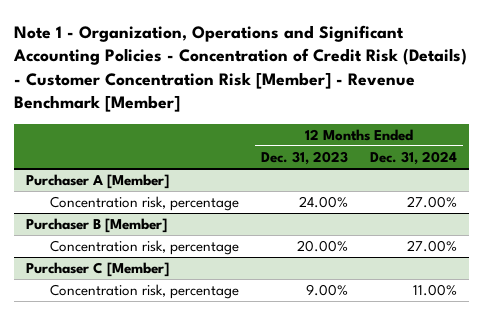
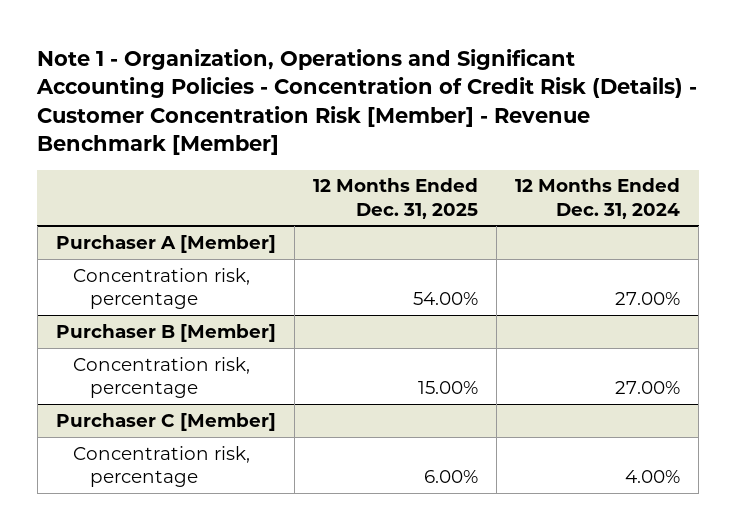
- | 12 Months Ended Dec. 31, 2023 | 12 Months Ended Dec. 31, 2024
+ | 12 Months Ended Dec. 31, 2025 | 12 Months Ended Dec. 31, 2024
@ Purchaser C [Member]
- Concentration risk, percentage | 9.00% | 11.00%
+ Concentration risk, percentage | 6.00% | 4.00%

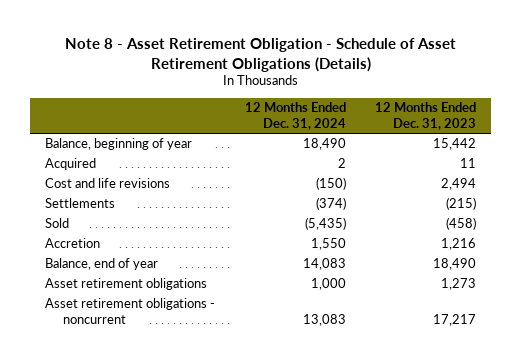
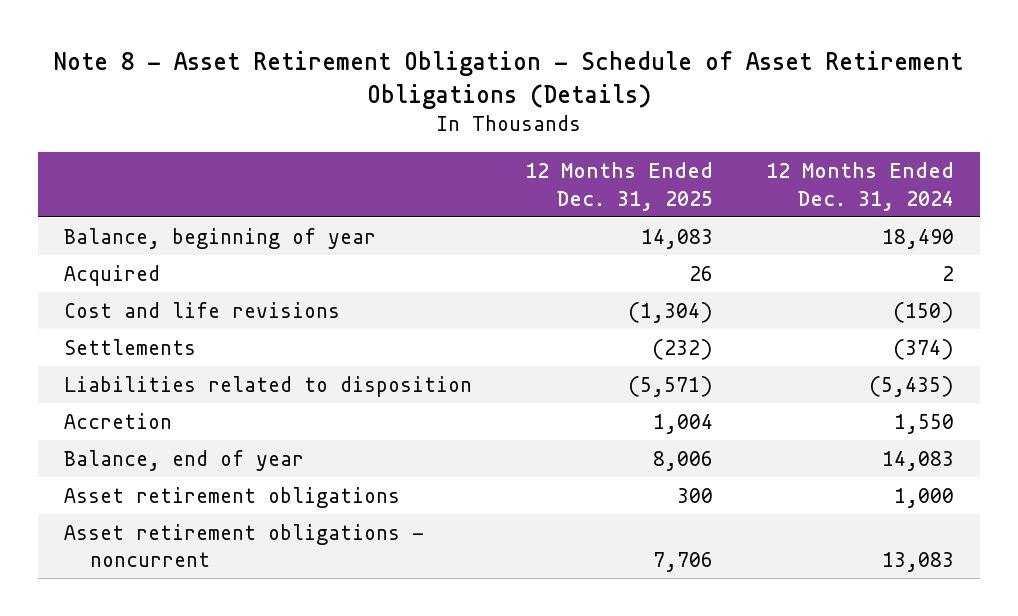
- | 12 Months Ended Dec. 31, 2024 | 12 Months Ended Dec. 31, 2023
+ | 12 Months Ended Dec. 31, 2025 | 12 Months Ended Dec. 31, 2024
- Sold | (5,435) | (458)
+ Liabilities related to disposition | (5,571) | (5,435)

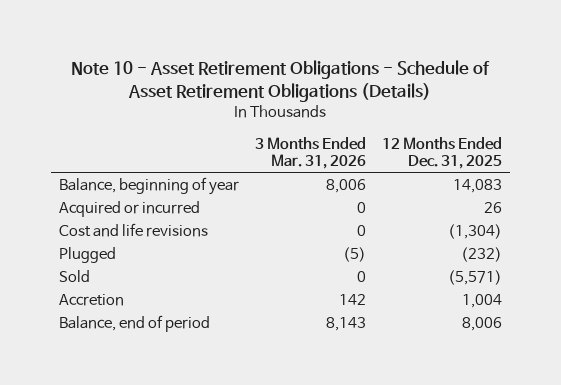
- Note 8 - Asset Retirement Obligation - Schedule of Asset Retirement Obligations (Details)
+ Note 10 - Asset Retirement Obligations - Schedule of Asset Retirement Obligations (Details)
- | 12 Months Ended Dec. 31, 2025 | 12 Months Ended Dec. 31, 2024
+ | 3 Months Ended Mar. 31, 2026 | 12 Months Ended Dec. 31, 2025
- Acquired | 26 | 2
+ Acquired or incurred | 0 | 26
- Settlements | (232) | (374)
- Liabilities related to disposition | (5,571) | (5,435)
+ Plugged | (5) | (232)
+ Sold | 0 | (5,571)
- Balance, end of year | 8,006 | 14,083
- Asset retirement obligations | 300 | 1,000
- Asset retirement obligations - noncurrent | 7,706 | 13,083
+ Balance, end of period | 8,143 | 8,006

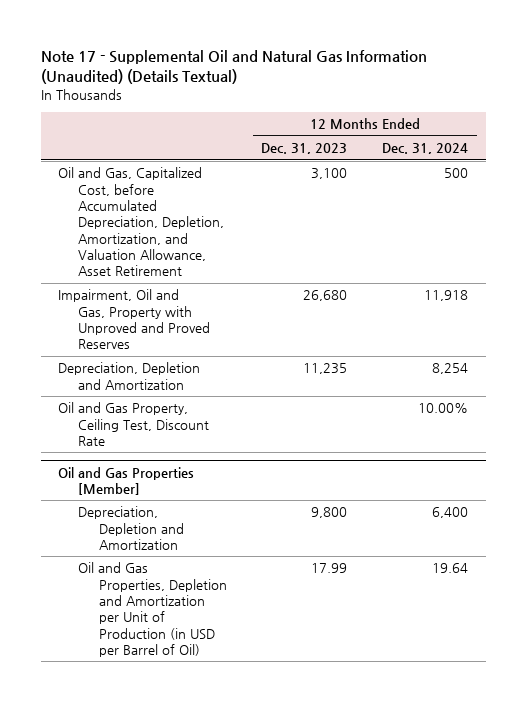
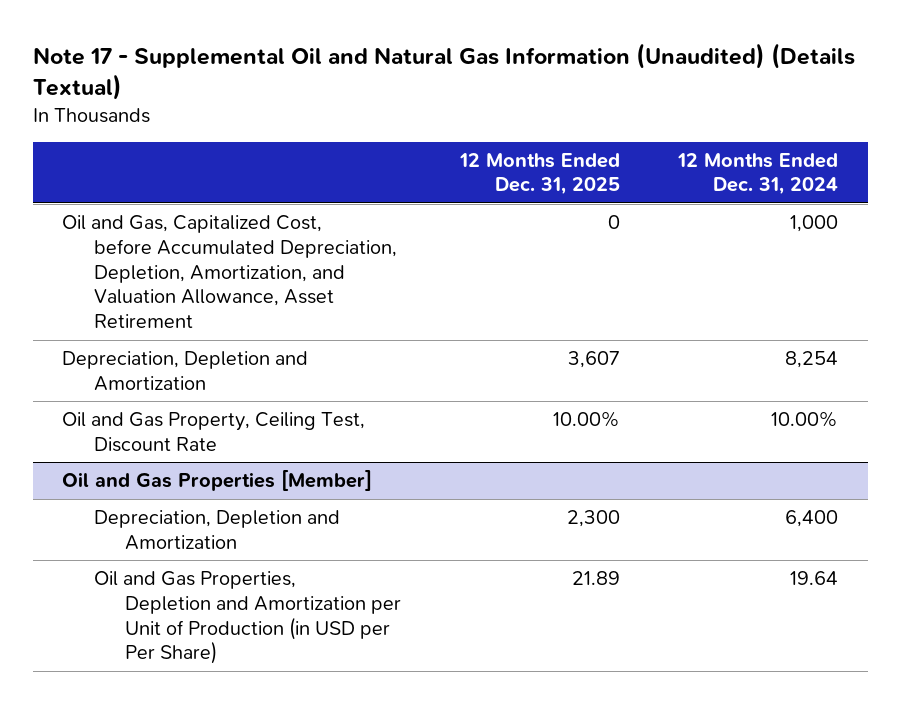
- | 12 Months Ended Dec. 31, 2023 | 12 Months Ended Dec. 31, 2024
+ | 12 Months Ended Dec. 31, 2025 | 12 Months Ended Dec. 31, 2024
- Oil and Gas, Capitalized Cost, before Accumulated Depreciation, Depletion, Amortization, and Valuation Allowance, Asset Retirement | 3,100 | 500
- Impairment, Oil and Gas, Property with Unproved and Proved Reserves | 26,680 | 11,918
+ Oil and Gas, Capitalized Cost, before Accumulated Depreciation, Depletion, Amortization, and Valuation Allowance, Asset Retirement | 0 | 1,000
@ Oil and Gas Properties [Member]
- Oil and Gas Properties, Depletion and Amortization per Unit of Production (in USD per Barrel of Oil) | 17.99 | 19.64
+ Oil and Gas Properties, Depletion and Amortization per Unit of Production (in USD per Per Share) | 21.89 | 19.64

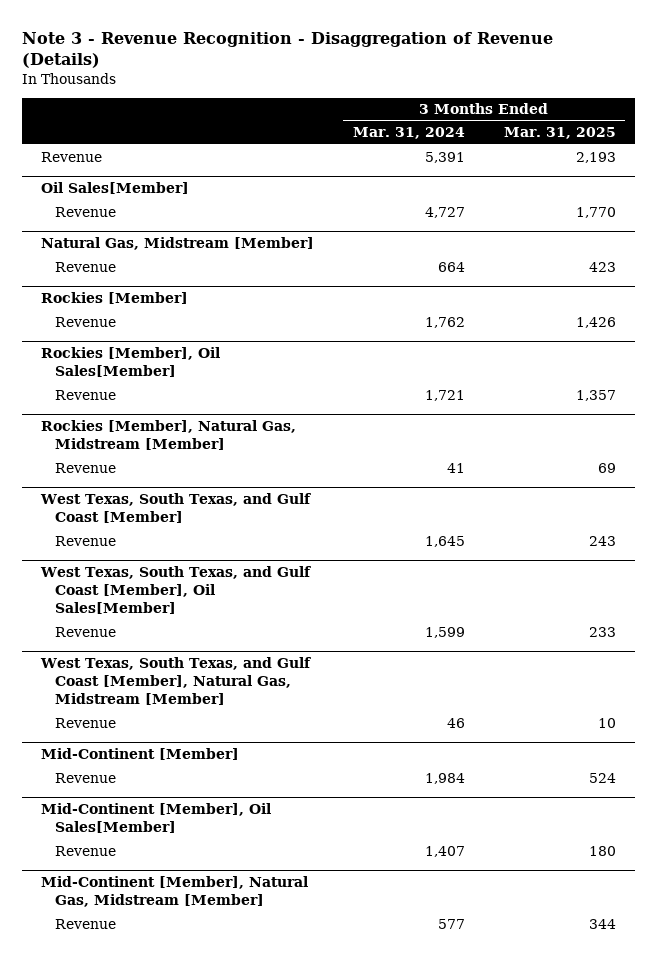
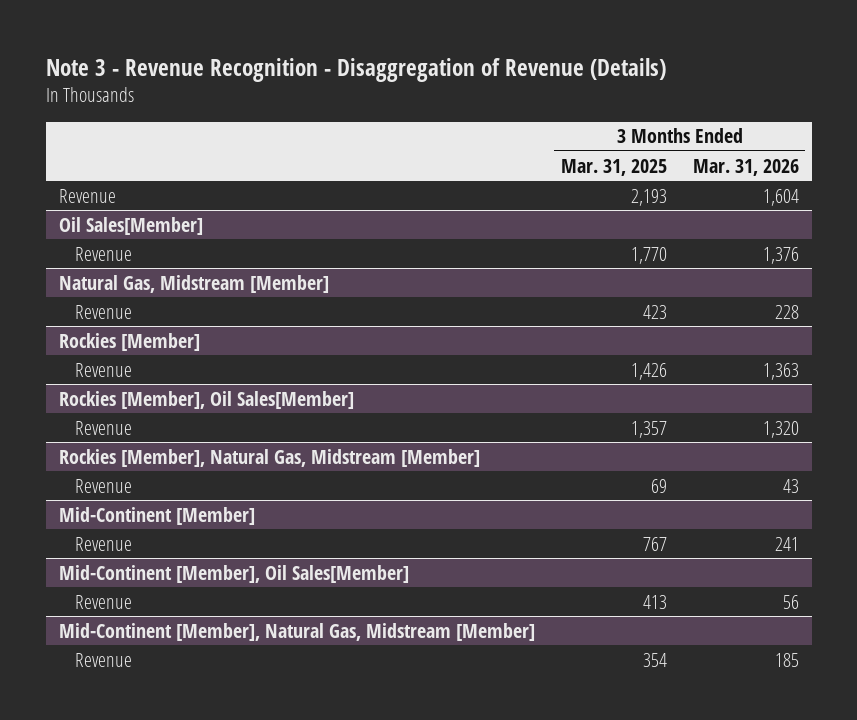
- | 3 Months Ended Mar. 31, 2024 | 3 Months Ended Mar. 31, 2025
+ | 3 Months Ended Mar. 31, 2025 | 3 Months Ended Mar. 31, 2026
- West Texas, South Texas, and Gulf Coast [Member]
- Revenue | 1,645 | 243
- West Texas, South Texas, and Gulf Coast [Member], Oil Sales[Member]
- Revenue | 1,599 | 233
- West Texas, South Texas, and Gulf Coast [Member], Natural Gas, Midstream [Member]
- Revenue | 46 | 10
@ Mid-Continent [Member]
- Revenue | 1,984 | 524
+ Revenue | 767 | 241
@ Mid-Continent [Member], Oil Sales[Member]
- Revenue | 1,407 | 180
+ Revenue | 413 | 56
@ Mid-Continent [Member], Natural Gas, Midstream [Member]
- Revenue | 577 | 344
+ Revenue | 354 | 185

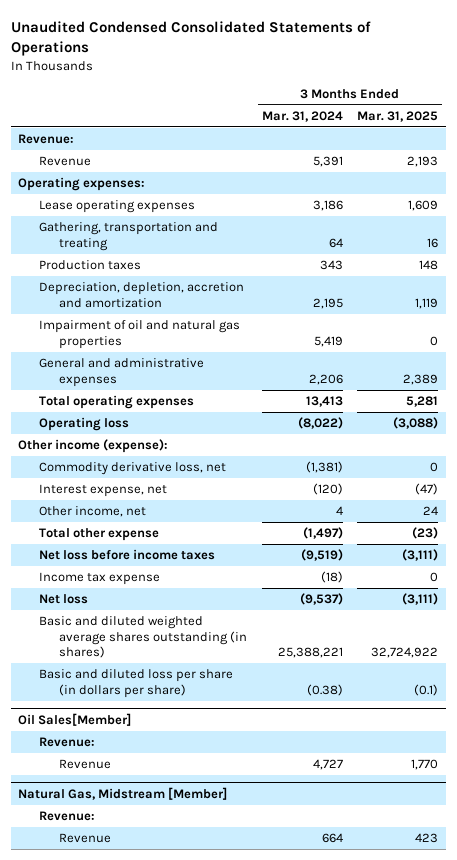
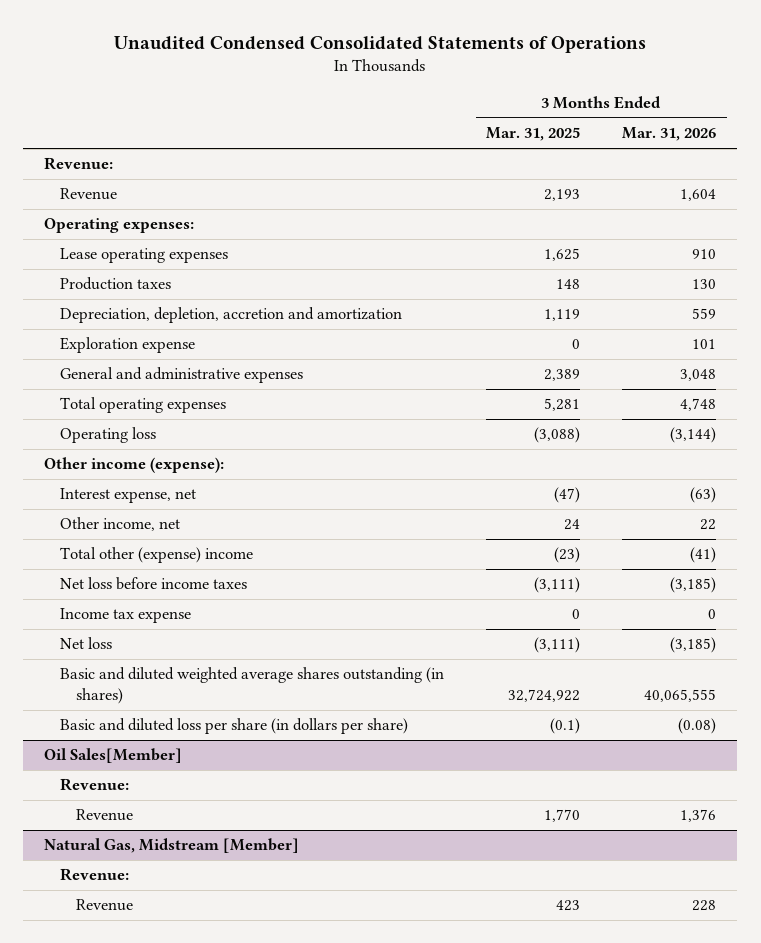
- | 3 Months Ended Mar. 31, 2024 | 3 Months Ended Mar. 31, 2025
+ | 3 Months Ended Mar. 31, 2025 | 3 Months Ended Mar. 31, 2026
- Lease operating expenses | 3,186 | 1,609
- Gathering, transportation and treating | 64 | 16
+ Lease operating expenses | 1,625 | 910
- Impairment of oil and natural gas properties | 5,419 | 0
+ Exploration expense | 0 | 101
- Commodity derivative loss, net | (1,381) | 0
- Total other expense | (1,497) | (23)
+ Total other (expense) income | (23) | (41)

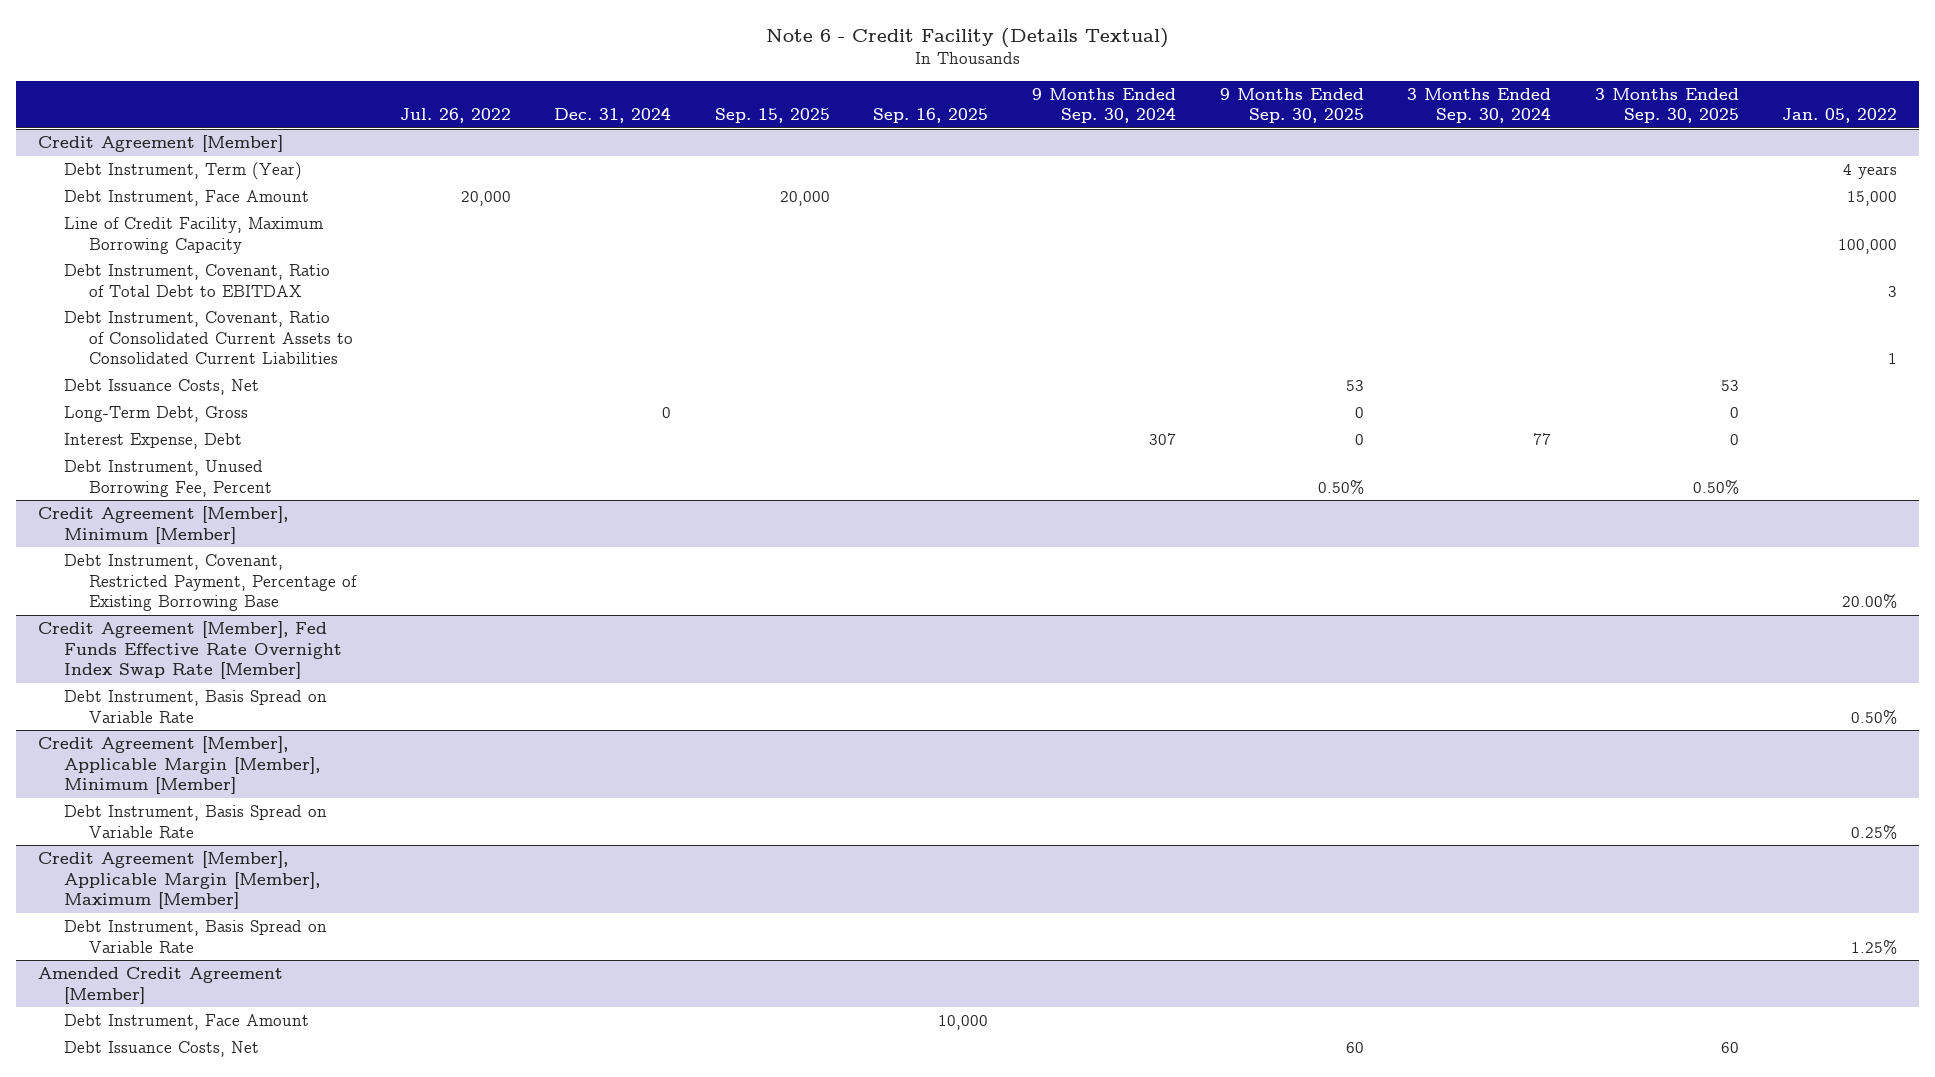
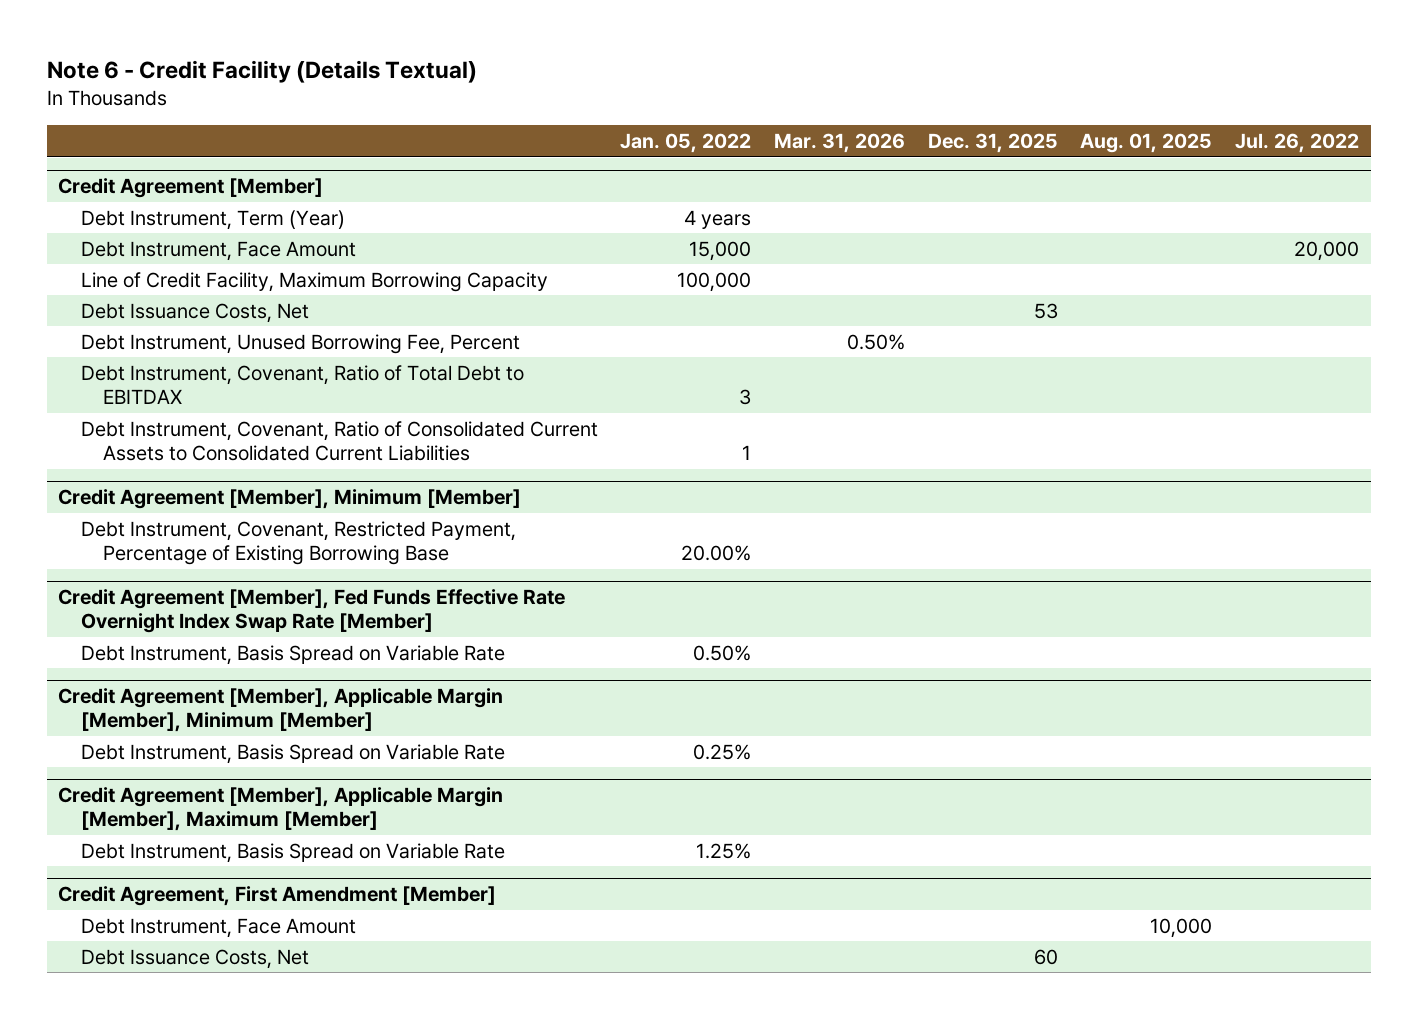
- | Jul. 26, 2022 | Dec. 31, 2024 | Sep. 15, 2025 | Sep. 16, 2025 | 9 Months Ended Sep. 30, 2024 | 9 Months Ended Sep. 30, 2025 | 3 Months Ended Sep. 30, 2024 | 3 Months Ended Sep. 30, 2025 | Jan. 05, 2022
+ | Jan. 05, 2022 | Mar. 31, 2026 | Dec. 31, 2025 | Aug. 01, 2025 | Jul. 26, 2022
@ Credit Agreement [Member]
- Long-Term Debt, Gross | | 0 | | | | 0 | | 0 |
- Interest Expense, Debt | | | | | 307 | 0 | 77 | 0 |
moved down: Debt Instrument, Covenant, Ratio of Total Debt to EBITDAX | 3 | | | |
moved down: Debt Instrument, Covenant, Ratio of Consolidated Current Assets to Consolidated Current Liabilities | 1 | | | |
- Amended Credit Agreement [Member]
+ Credit Agreement, First Amendment [Member]

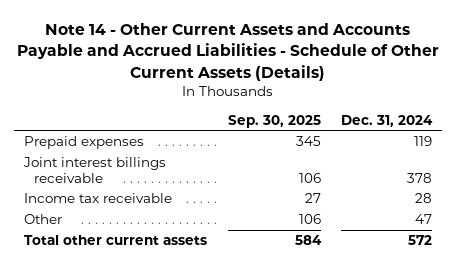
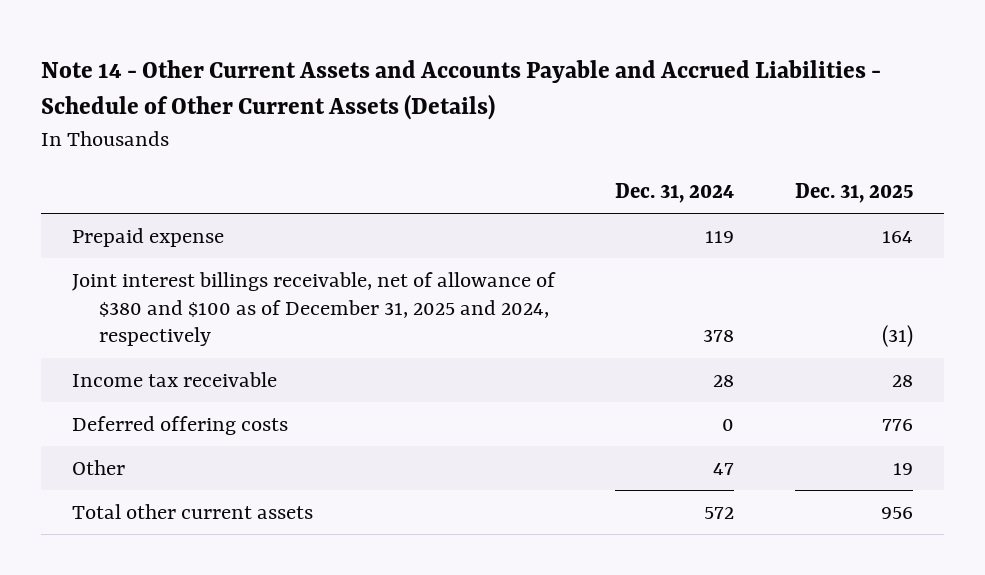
- | Sep. 30, 2025 | Dec. 31, 2024
+ | Dec. 31, 2024 | Dec. 31, 2025
- Prepaid expenses | 345 | 119
- Joint interest billings receivable | 106 | 378
+ Prepaid expense | 119 | 164
+ Joint interest billings receivable, net of allowance of $380 and $100 as of December 31, 2025 and 2024, respectively | 378 | (31)
+ Deferred offering costs | 0 | 776

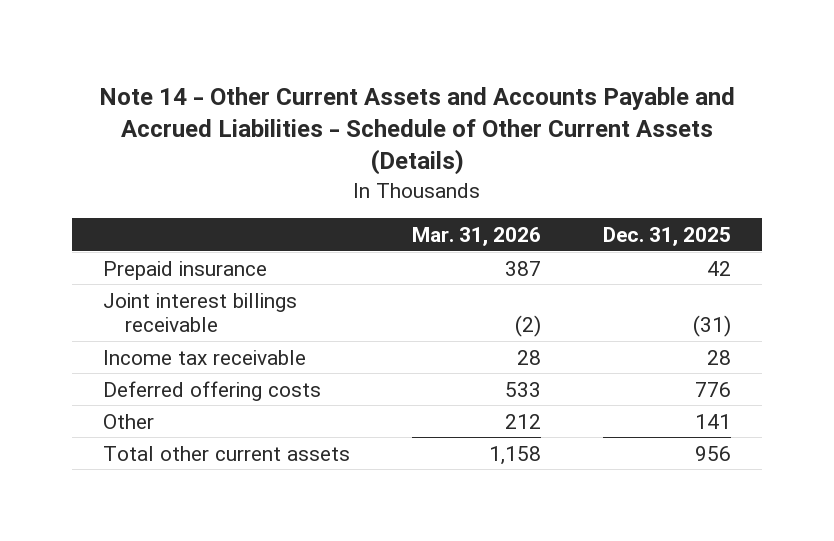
- | Dec. 31, 2024 | Dec. 31, 2025
+ | Mar. 31, 2026 | Dec. 31, 2025
- Prepaid expense | 119 | 164
- Joint interest billings receivable, net of allowance of $380 and $100 as of December 31, 2025 and 2024, respectively | 378 | (31)
+ Prepaid insurance | 387 | 42
+ Joint interest billings receivable | (2) | (31)
- Other | 47 | 19
+ Other | 212 | 141

